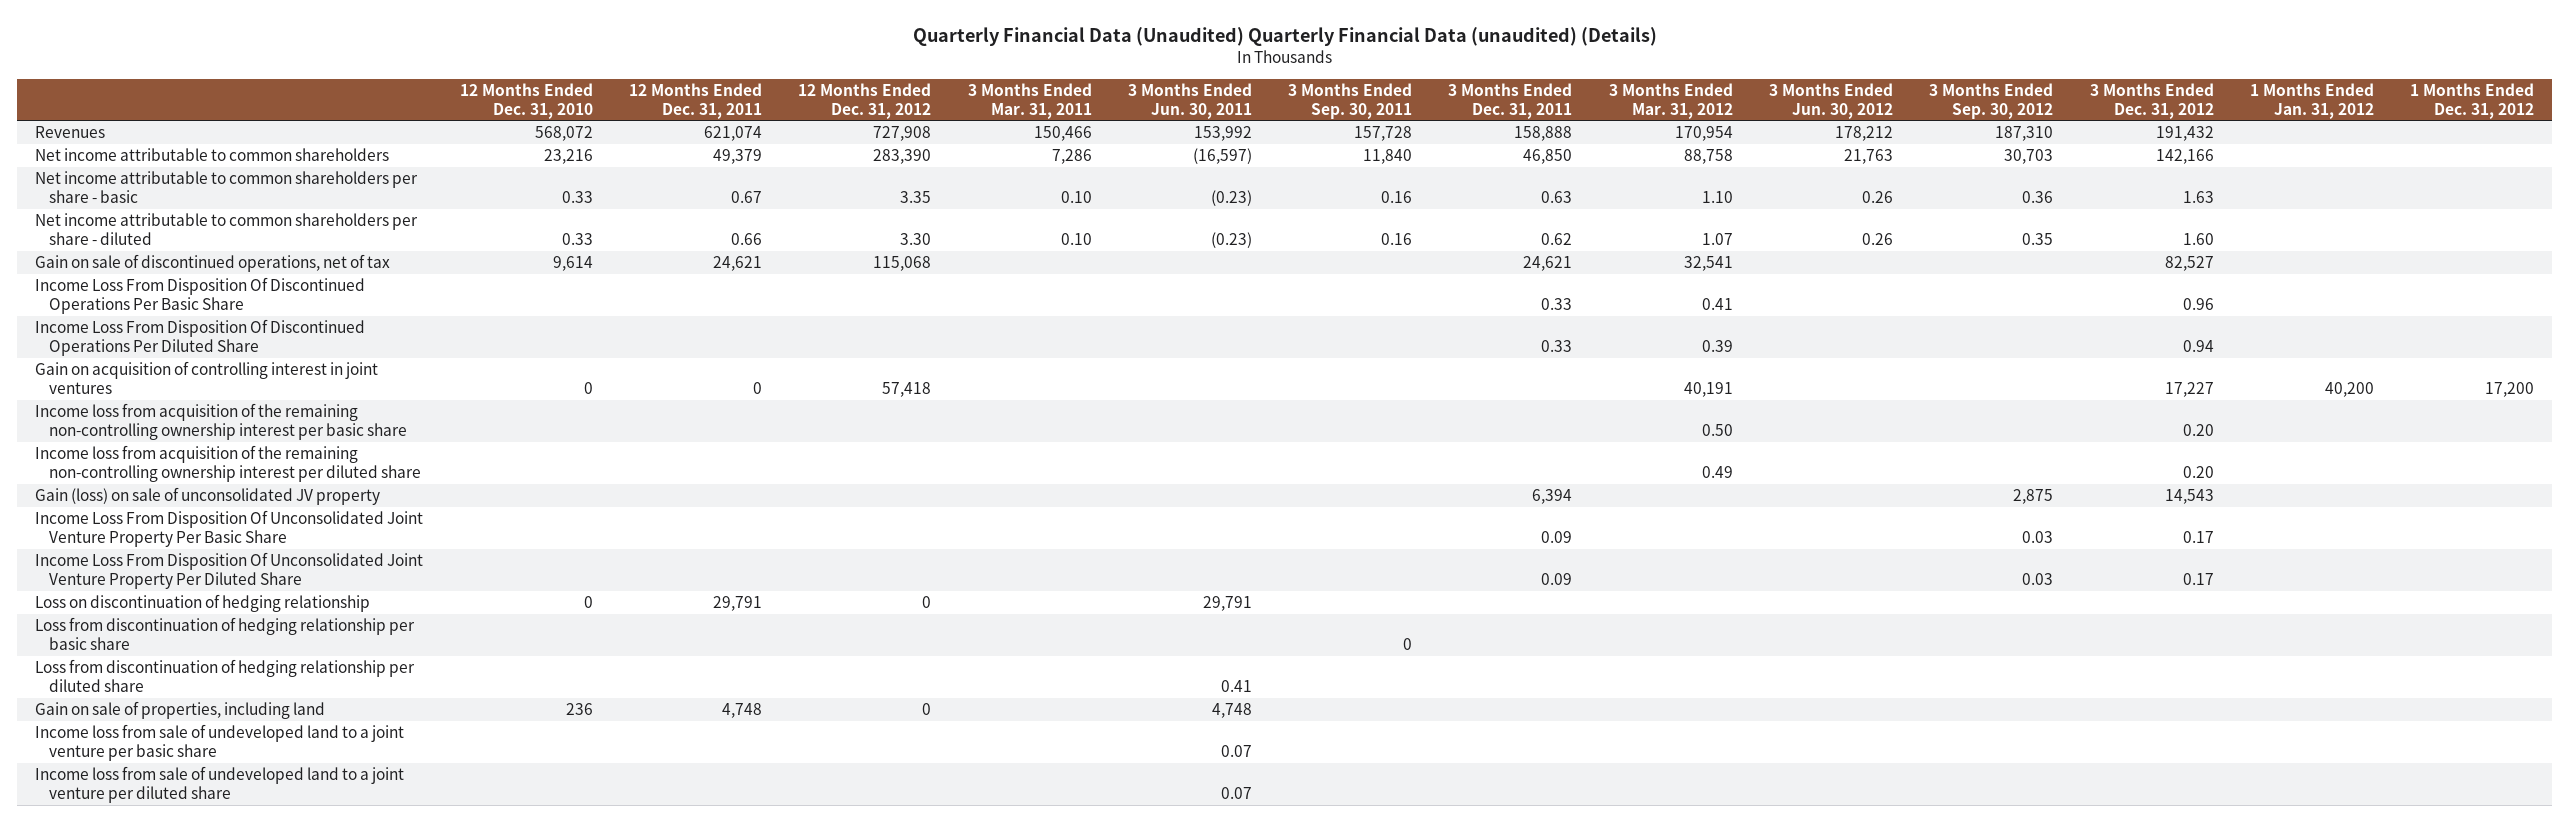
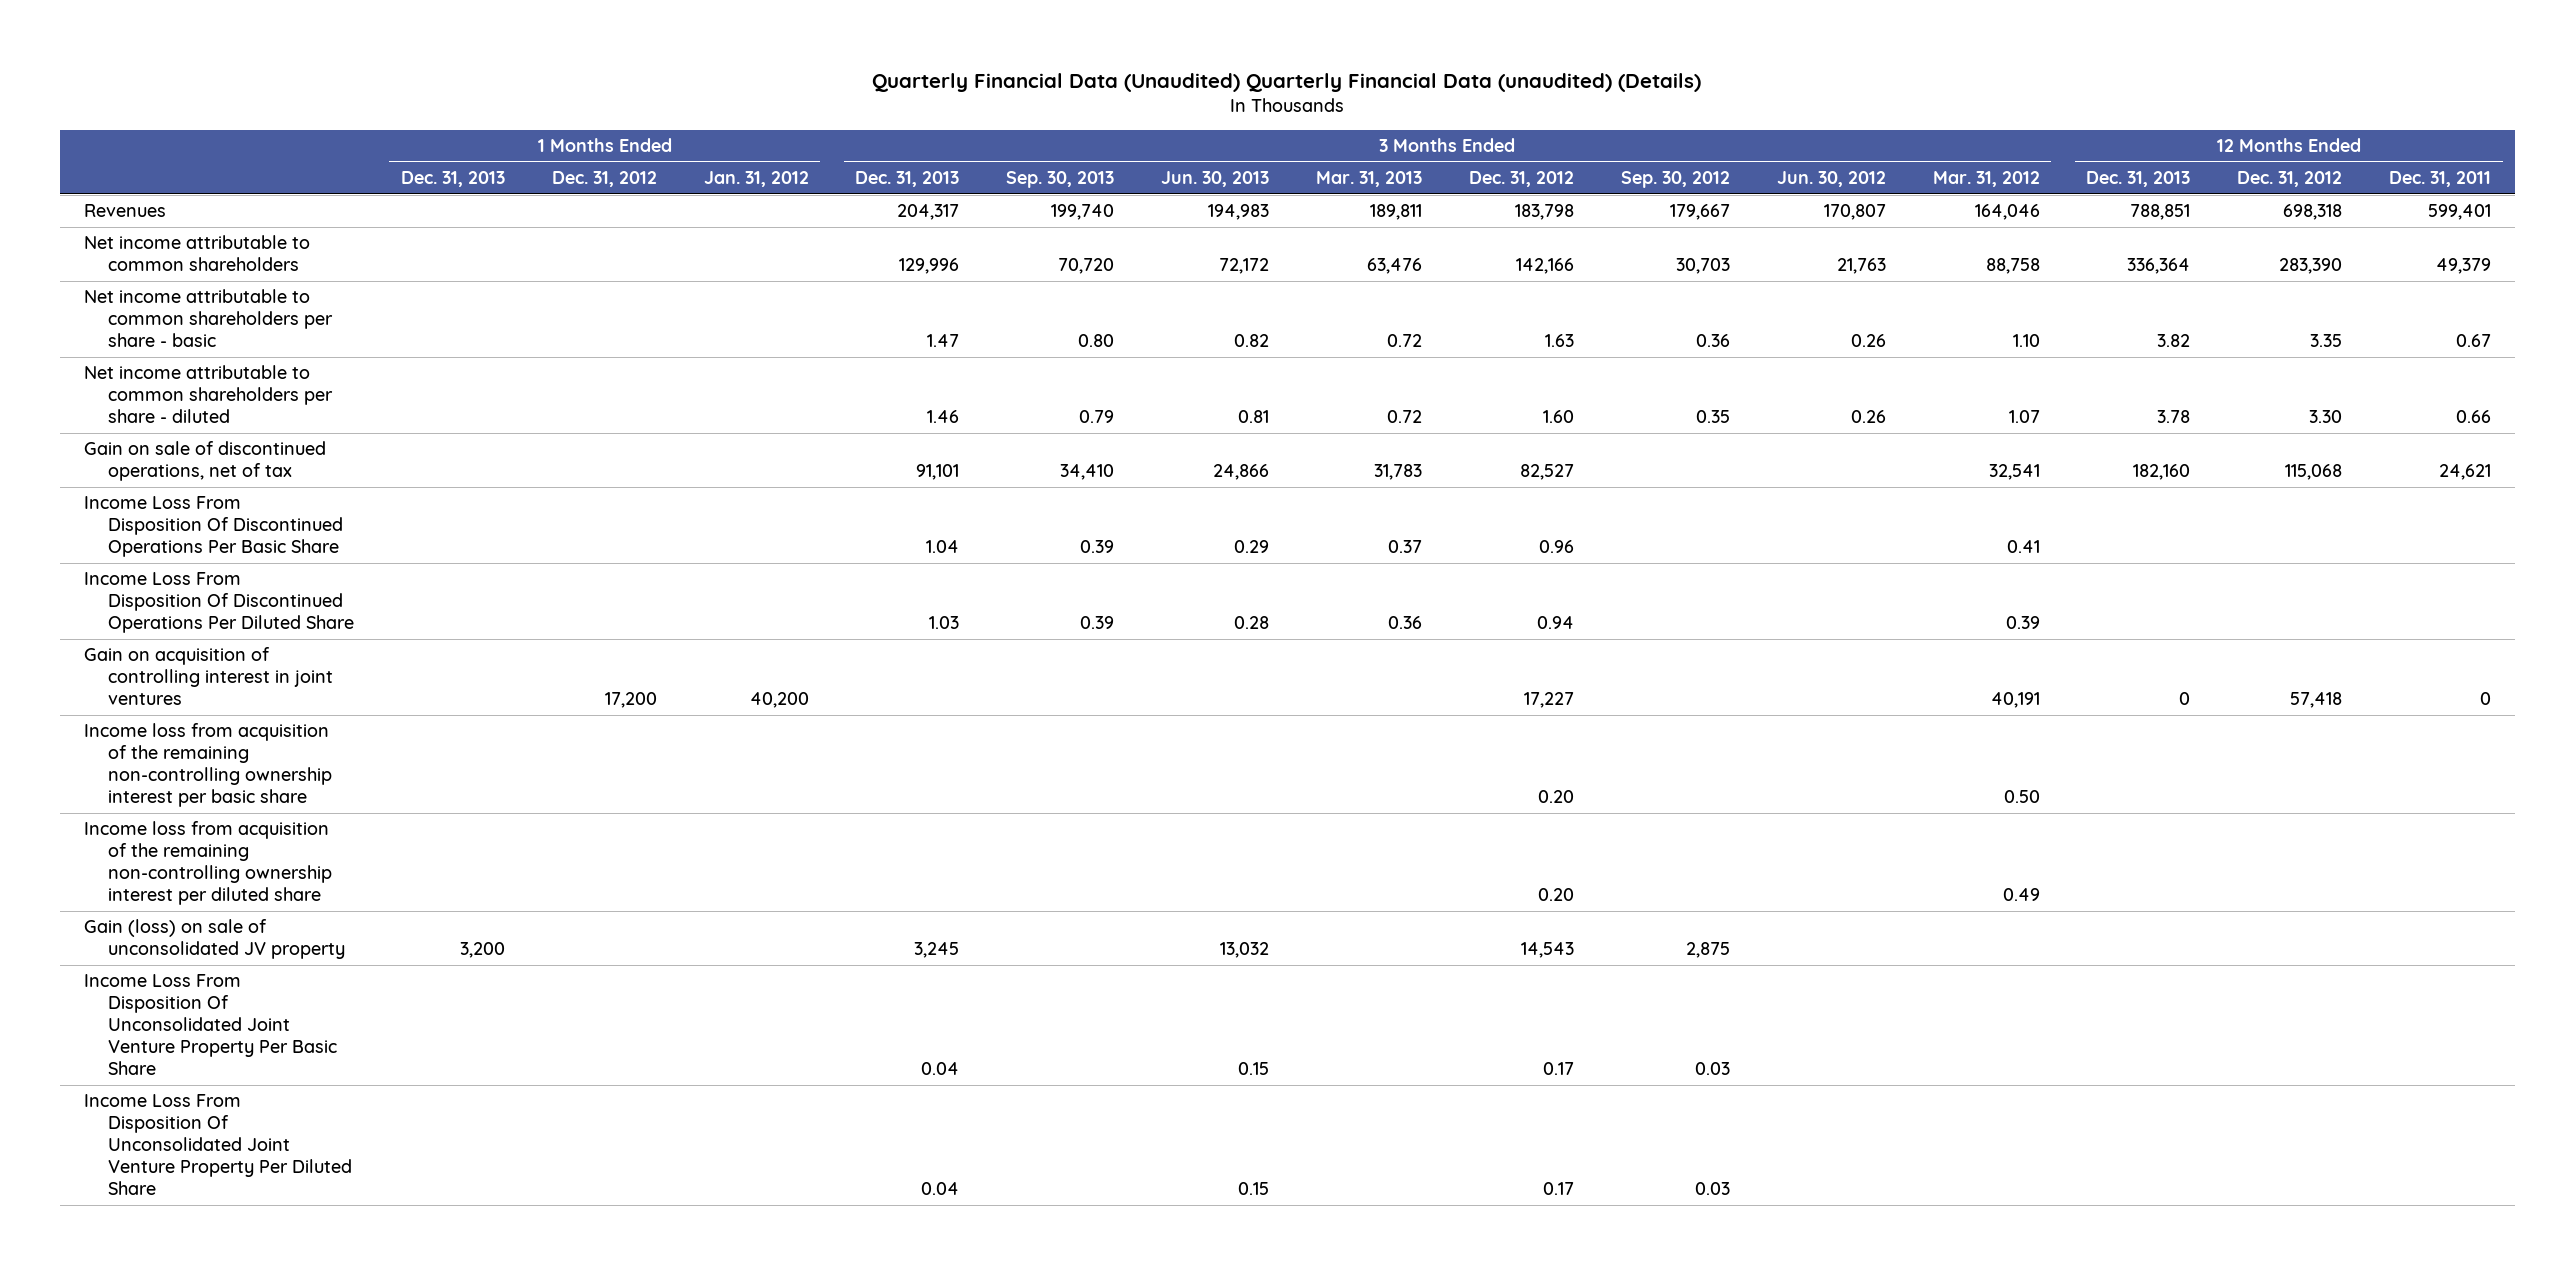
- | 12 Months Ended Dec. 31, 2010 | 12 Months Ended Dec. 31, 2011 | 12 Months Ended Dec. 31, 2012 | 3 Months Ended Mar. 31, 2011 | 3 Months Ended Jun. 30, 2011 | 3 Months Ended Sep. 30, 2011 | 3 Months Ended Dec. 31, 2011 | 3 Months Ended Mar. 31, 2012 | 3 Months Ended Jun. 30, 2012 | 3 Months Ended Sep. 30, 2012 | 3 Months Ended Dec. 31, 2012 | 1 Months Ended Jan. 31, 2012 | 1 Months Ended Dec. 31, 2012
+ | 1 Months Ended Dec. 31, 2013 | 1 Months Ended Dec. 31, 2012 | 1 Months Ended Jan. 31, 2012 | 3 Months Ended Dec. 31, 2013 | 3 Months Ended Sep. 30, 2013 | 3 Months Ended Jun. 30, 2013 | 3 Months Ended Mar. 31, 2013 | 3 Months Ended Dec. 31, 2012 | 3 Months Ended Sep. 30, 2012 | 3 Months Ended Jun. 30, 2012 | 3 Months Ended Mar. 31, 2012 | 12 Months Ended Dec. 31, 2013 | 12 Months Ended Dec. 31, 2012 | 12 Months Ended Dec. 31, 2011
- Revenues | 568,072 | 621,074 | 727,908 | 150,466 | 153,992 | 157,728 | 158,888 | 170,954 | 178,212 | 187,310 | 191,432 | |
+ Revenues | | | | 204,317 | 199,740 | 194,983 | 189,811 | 183,798 | 179,667 | 170,807 | 164,046 | 788,851 | 698,318 | 599,401
- Loss on discontinuation of hedging relationship | 0 | 29,791 | 0 | | 29,791 | | | | | | | |
- Loss from discontinuation of hedging relationship per basic share | | | | | | 0 | | | | | | |
- Loss from discontinuation of hedging relationship per diluted share | | | | | 0.41 | | | | | | | |
- Gain on sale of properties, including land | 236 | 4,748 | 0 | | 4,748 | | | | | | | |
- Income loss from sale of undeveloped land to a joint venture per basic share | | | | | 0.07 | | | | | | | |
- Income loss from sale of undeveloped land to a joint venture per diluted share | | | | | 0.07 | | | | | | | |

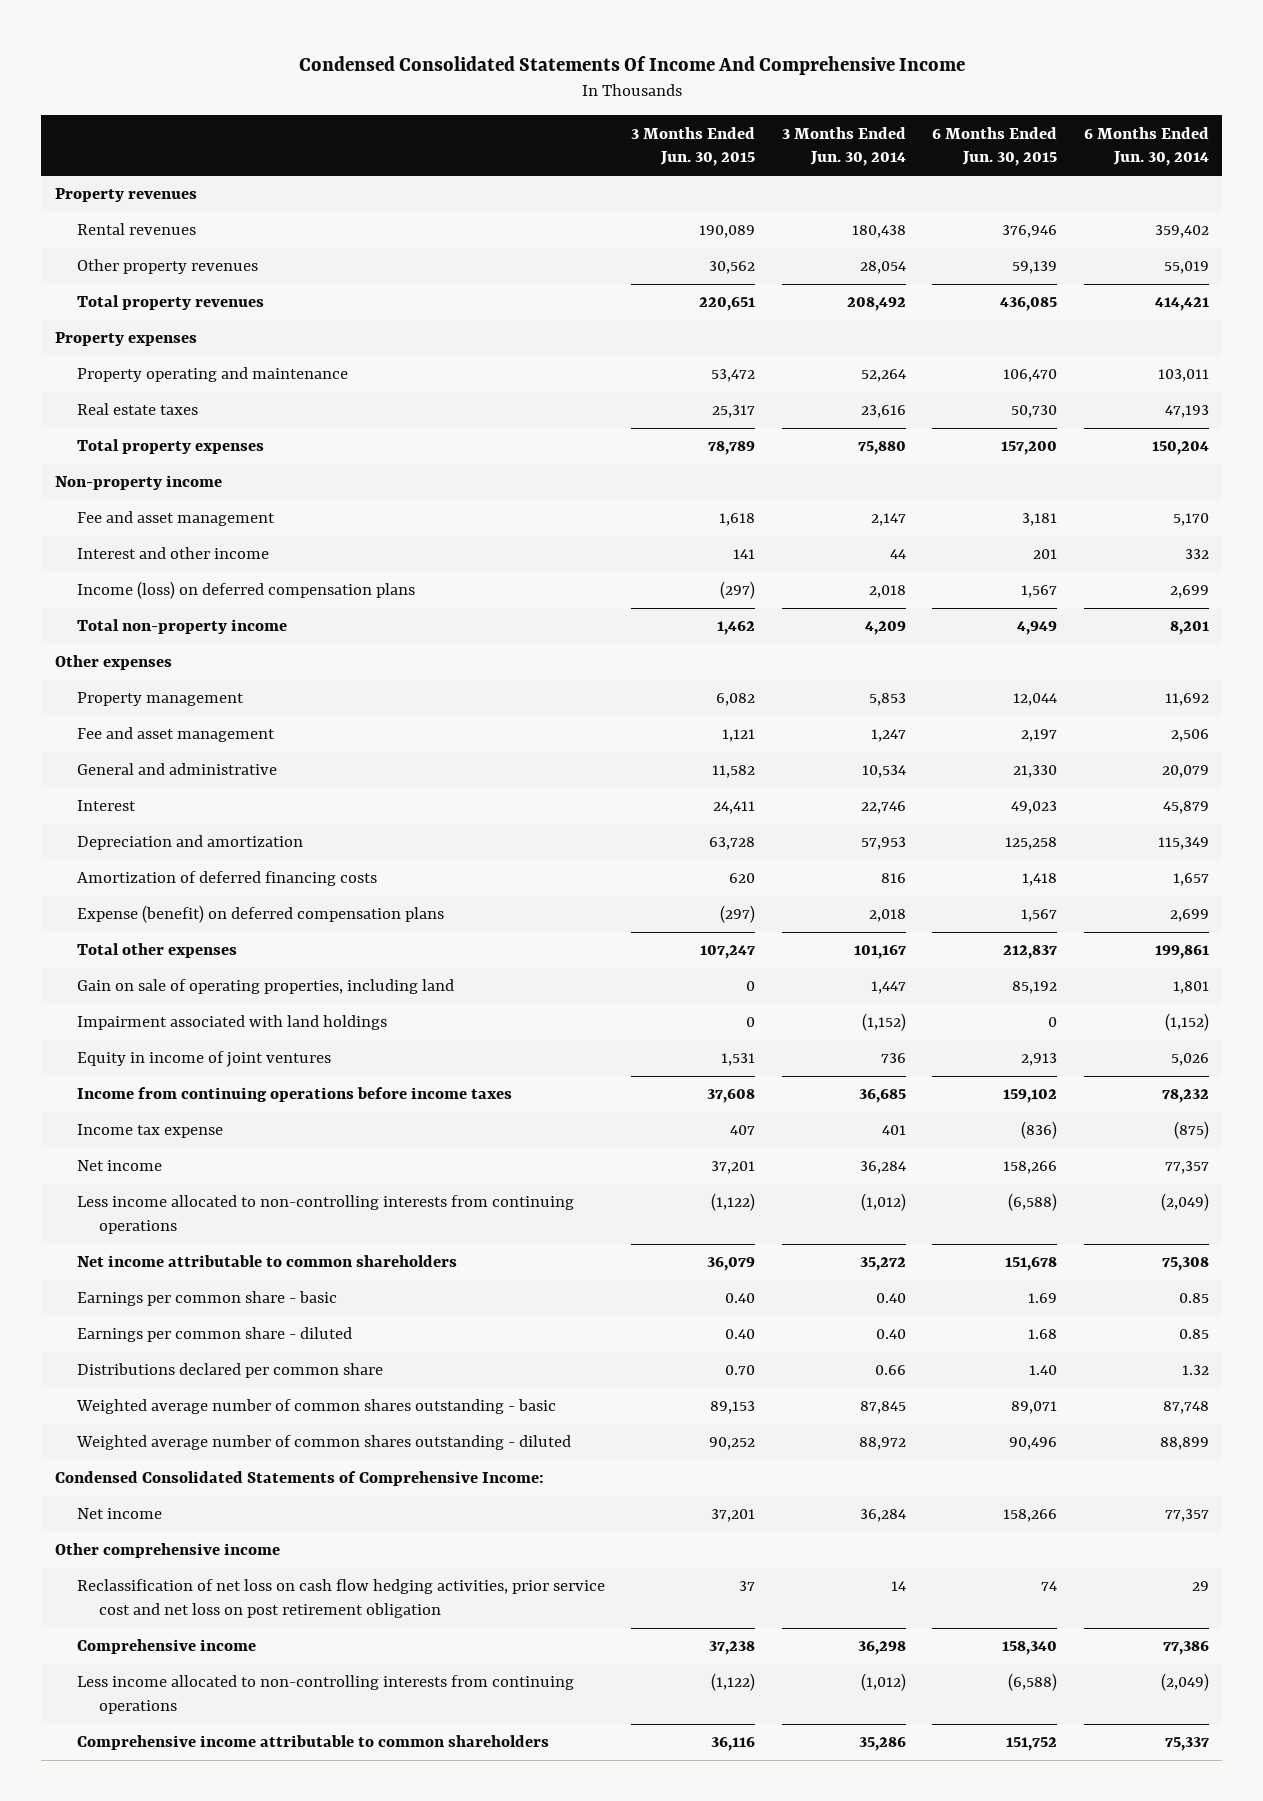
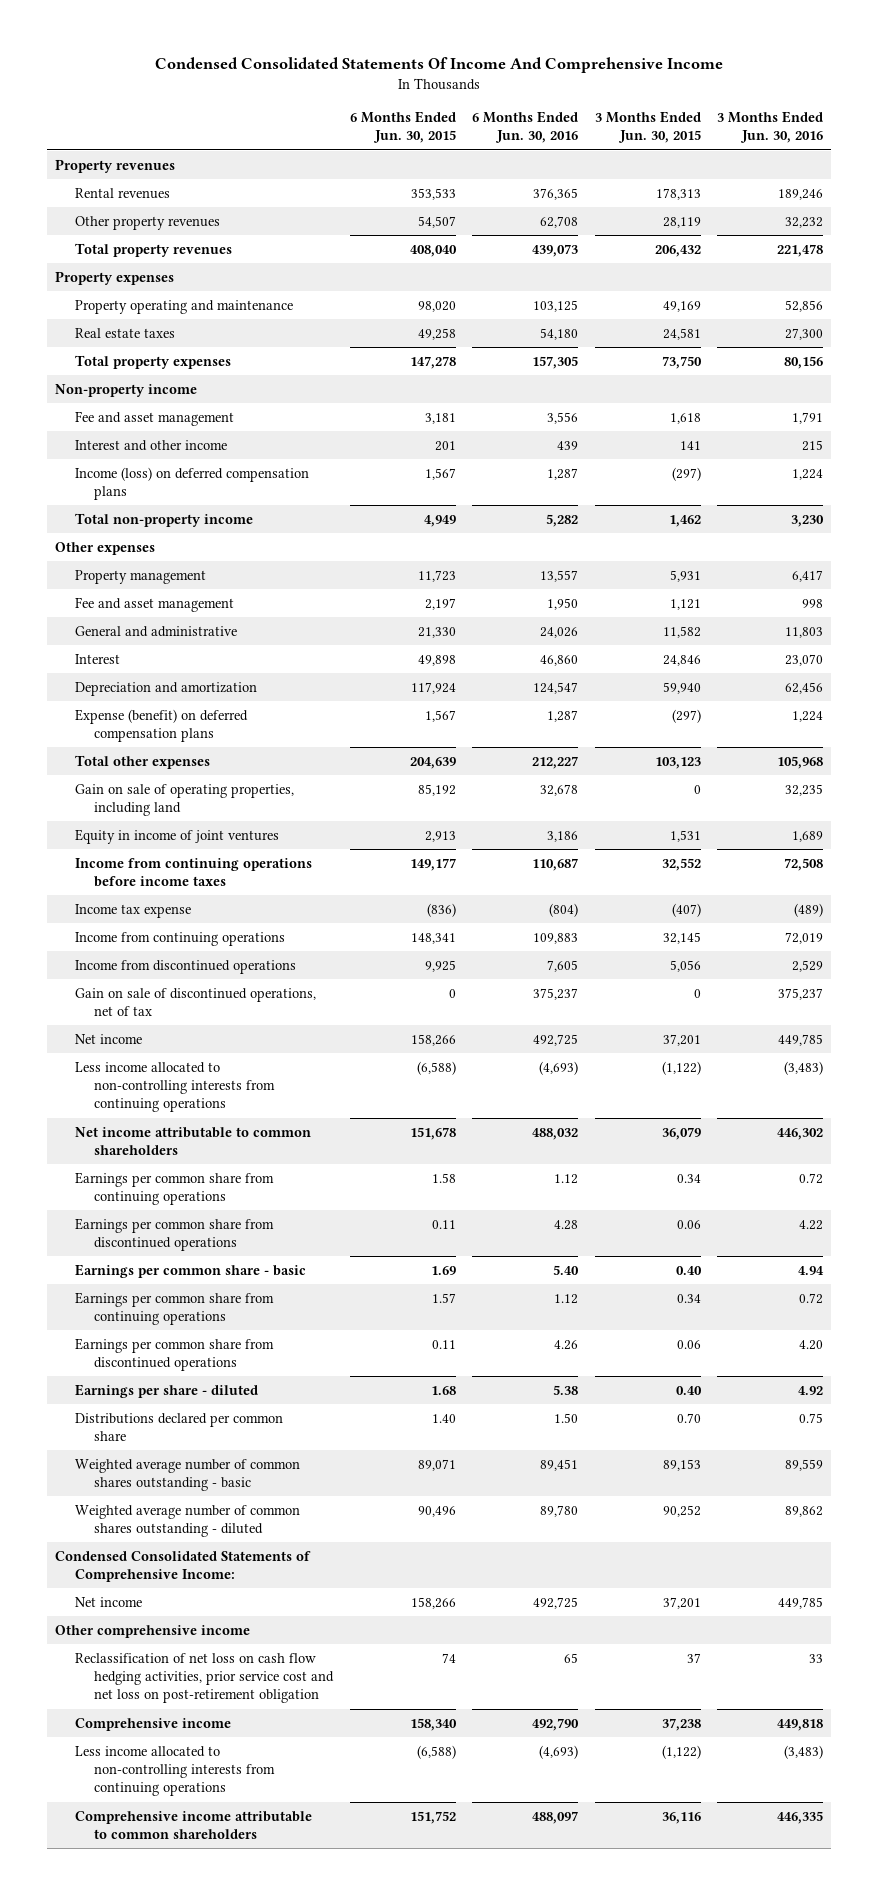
- | 3 Months Ended Jun. 30, 2015 | 3 Months Ended Jun. 30, 2014 | 6 Months Ended Jun. 30, 2015 | 6 Months Ended Jun. 30, 2014
+ | 6 Months Ended Jun. 30, 2015 | 6 Months Ended Jun. 30, 2016 | 3 Months Ended Jun. 30, 2015 | 3 Months Ended Jun. 30, 2016
- Rental revenues | 190,089 | 180,438 | 376,946 | 359,402
- Other property revenues | 30,562 | 28,054 | 59,139 | 55,019
- Total property revenues | 220,651 | 208,492 | 436,085 | 414,421
+ Rental revenues | 353,533 | 376,365 | 178,313 | 189,246
+ Other property revenues | 54,507 | 62,708 | 28,119 | 32,232
+ Total property revenues | 408,040 | 439,073 | 206,432 | 221,478
- Property operating and maintenance | 53,472 | 52,264 | 106,470 | 103,011
- Real estate taxes | 25,317 | 23,616 | 50,730 | 47,193
- Total property expenses | 78,789 | 75,880 | 157,200 | 150,204
+ Property operating and maintenance | 98,020 | 103,125 | 49,169 | 52,856
+ Real estate taxes | 49,258 | 54,180 | 24,581 | 27,300
+ Total property expenses | 147,278 | 157,305 | 73,750 | 80,156
- Property management | 6,082 | 5,853 | 12,044 | 11,692
+ Property management | 11,723 | 13,557 | 5,931 | 6,417
- Interest | 24,411 | 22,746 | 49,023 | 45,879
- Depreciation and amortization | 63,728 | 57,953 | 125,258 | 115,349
- Amortization of deferred financing costs | 620 | 816 | 1,418 | 1,657
+ Interest | 49,898 | 46,860 | 24,846 | 23,070
+ Depreciation and amortization | 117,924 | 124,547 | 59,940 | 62,456
- Total other expenses | 107,247 | 101,167 | 212,837 | 199,861
+ Total other expenses | 204,639 | 212,227 | 103,123 | 105,968
- Impairment associated with land holdings | 0 | (1,152) | 0 | (1,152)
- Income from continuing operations before income taxes | 37,608 | 36,685 | 159,102 | 78,232
- Income tax expense | 407 | 401 | (836) | (875)
+ Income from continuing operations before income taxes | 149,177 | 110,687 | 32,552 | 72,508
+ Income tax expense | (836) | (804) | (407) | (489)
+ Income from continuing operations | 148,341 | 109,883 | 32,145 | 72,019
+ Income from discontinued operations | 9,925 | 7,605 | 5,056 | 2,529
+ Gain on sale of discontinued operations, net of tax | 0 | 375,237 | 0 | 375,237
+ Earnings per common share from continuing operations | 1.58 | 1.12 | 0.34 | 0.72
+ Earnings per common share from discontinued operations | 0.11 | 4.28 | 0.06 | 4.22
- Earnings per common share - diluted | 0.40 | 0.40 | 1.68 | 0.85
+ Earnings per common share from continuing operations | 1.57 | 1.12 | 0.34 | 0.72
+ Earnings per common share from discontinued operations | 0.11 | 4.26 | 0.06 | 4.20
+ Earnings per share - diluted | 1.68 | 5.38 | 0.40 | 4.92
- Reclassification of net loss on cash flow hedging activities, prior service cost and net loss on post retirement obligation | 37 | 14 | 74 | 29
+ Reclassification of net loss on cash flow hedging activities, prior service cost and net loss on post-retirement obligation | 74 | 65 | 37 | 33

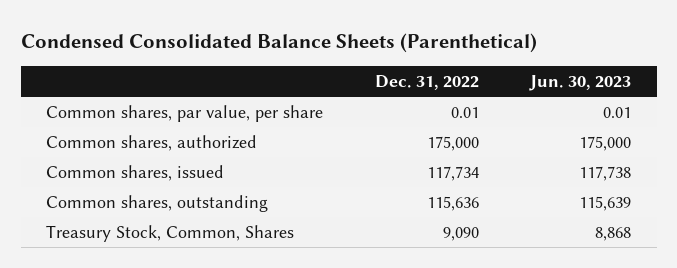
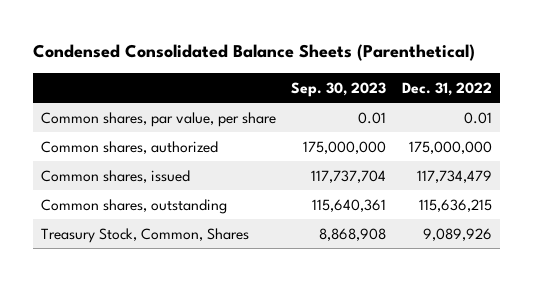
- | Dec. 31, 2022 | Jun. 30, 2023
+ | Sep. 30, 2023 | Dec. 31, 2022
- Common shares, authorized | 175,000 | 175,000
- Common shares, issued | 117,734 | 117,738
- Common shares, outstanding | 115,636 | 115,639
- Treasury Stock, Common, Shares | 9,090 | 8,868
+ Common shares, authorized | 175,000,000 | 175,000,000
+ Common shares, issued | 117,737,704 | 117,734,479
+ Common shares, outstanding | 115,640,361 | 115,636,215
+ Treasury Stock, Common, Shares | 8,868,908 | 9,089,926

